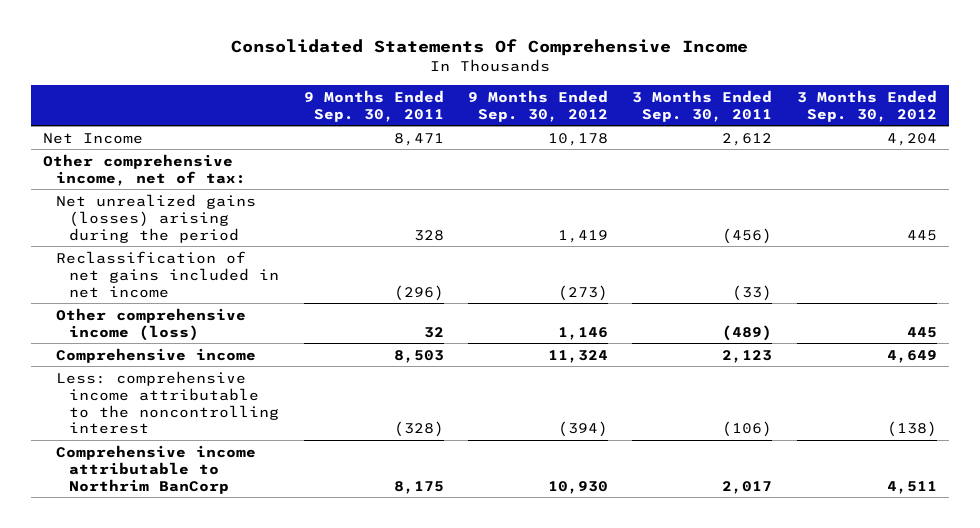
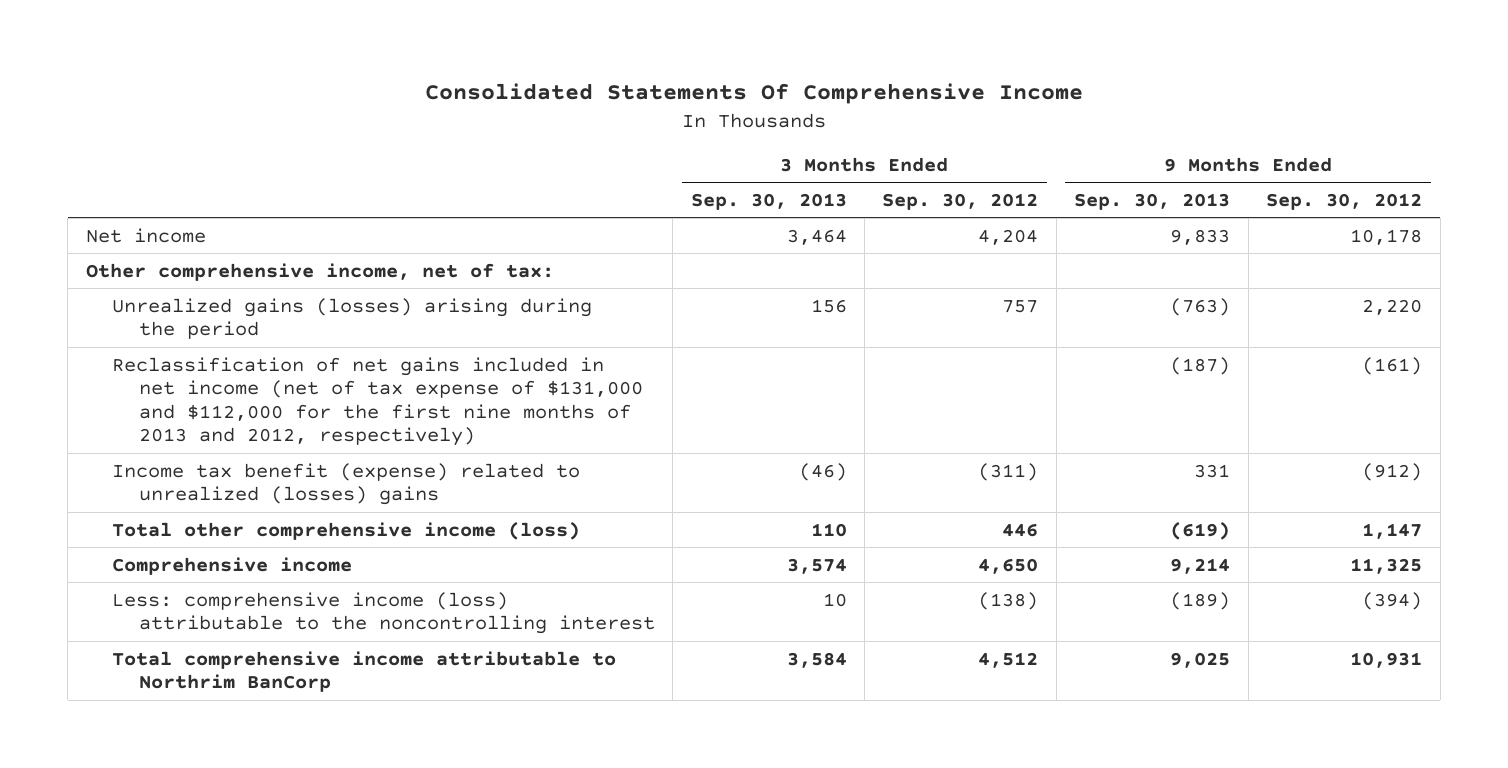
- | 9 Months Ended Sep. 30, 2011 | 9 Months Ended Sep. 30, 2012 | 3 Months Ended Sep. 30, 2011 | 3 Months Ended Sep. 30, 2012
+ | 3 Months Ended Sep. 30, 2013 | 3 Months Ended Sep. 30, 2012 | 9 Months Ended Sep. 30, 2013 | 9 Months Ended Sep. 30, 2012
- Net Income | 8,471 | 10,178 | 2,612 | 4,204
+ Net income | 3,464 | 4,204 | 9,833 | 10,178
- Net unrealized gains (losses) arising during the period | 328 | 1,419 | (456) | 445
- Reclassification of net gains included in net income | (296) | (273) | (33) |
- Other comprehensive income (loss) | 32 | 1,146 | (489) | 445
- Comprehensive income | 8,503 | 11,324 | 2,123 | 4,649
- Less: comprehensive income attributable to the noncontrolling interest | (328) | (394) | (106) | (138)
- Comprehensive income attributable to Northrim BanCorp | 8,175 | 10,930 | 2,017 | 4,511
+ Unrealized gains (losses) arising during the period | 156 | 757 | (763) | 2,220
+ Reclassification of net gains included in net income (net of tax expense of $131,000 and $112,000 for the first nine months of 2013 and 2012, respectively) | | | (187) | (161)
+ Income tax benefit (expense) related to unrealized (losses) gains | (46) | (311) | 331 | (912)
+ Total other comprehensive income (loss) | 110 | 446 | (619) | 1,147
+ Comprehensive income | 3,574 | 4,650 | 9,214 | 11,325
+ Less: comprehensive income (loss) attributable to the noncontrolling interest | 10 | (138) | (189) | (394)
+ Total comprehensive income attributable to Northrim BanCorp | 3,584 | 4,512 | 9,025 | 10,931

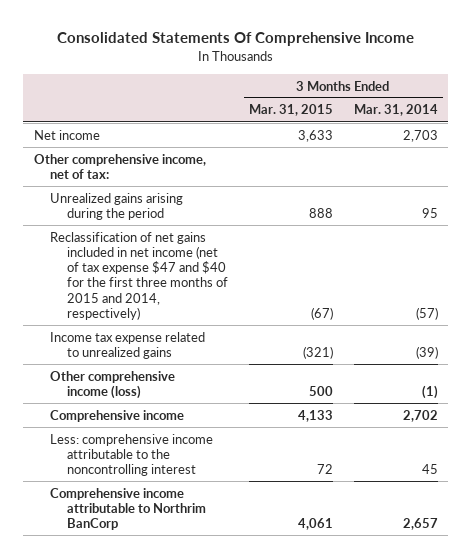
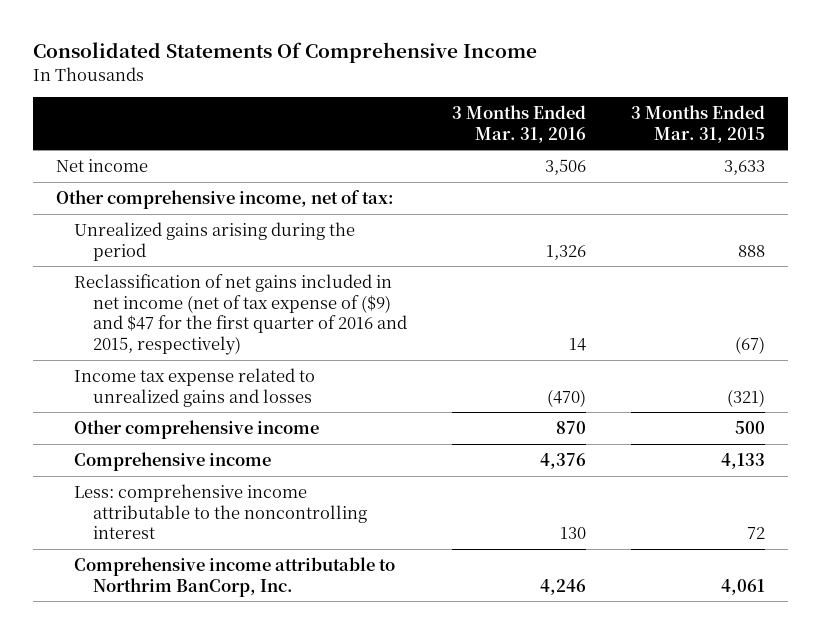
- | 3 Months Ended Mar. 31, 2015 | 3 Months Ended Mar. 31, 2014
+ | 3 Months Ended Mar. 31, 2016 | 3 Months Ended Mar. 31, 2015
- Reclassification of net gains included in net income (net of tax expense $47 and $40 for the first three months of 2015 and 2014, respectively) | (67) | (57)
- Income tax expense related to unrealized gains | (321) | (39)
- Other comprehensive income (loss) | 500 | (1)
+ Reclassification of net gains included in net income (net of tax expense of ($9) and $47 for the first quarter of 2016 and 2015, respectively) | 14 | (67)
+ Income tax expense related to unrealized gains and losses | (470) | (321)
+ Other comprehensive income | 870 | 500
- Comprehensive income attributable to Northrim BanCorp | 4,061 | 2,657
+ Comprehensive income attributable to Northrim BanCorp, Inc. | 4,246 | 4,061

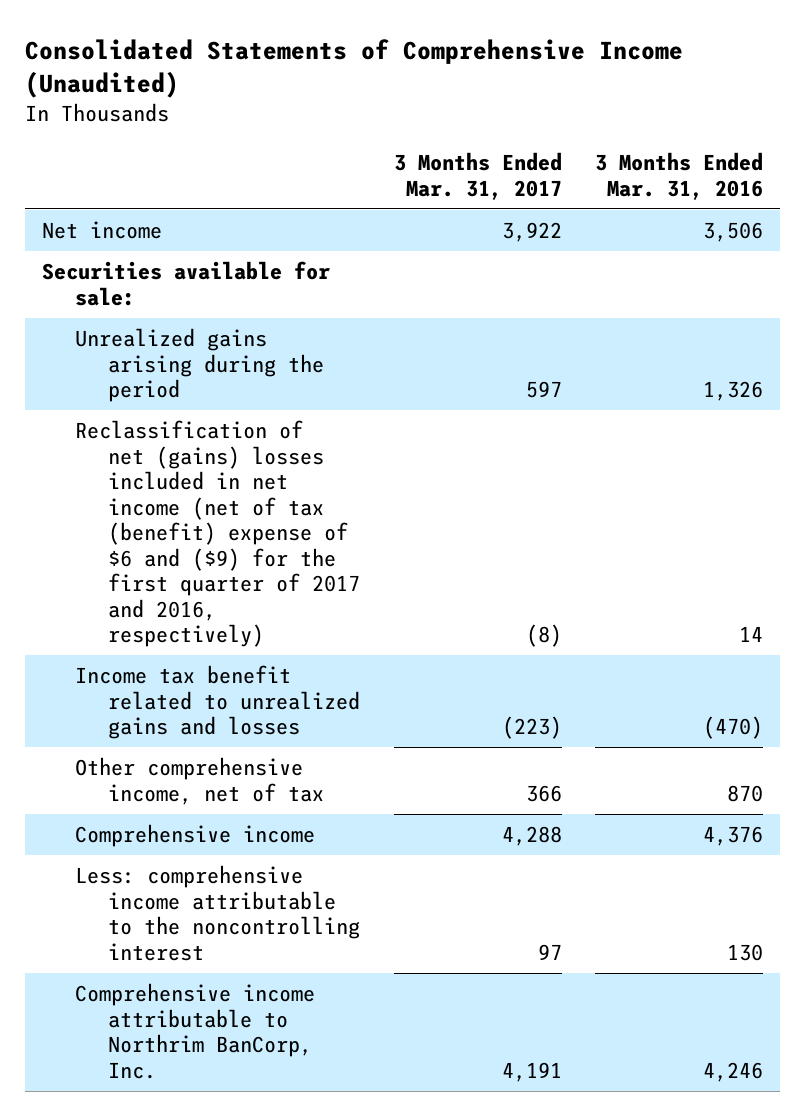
- Consolidated Statements Of Comprehensive Income
+ Consolidated Statements of Comprehensive Income (Unaudited)
- | 3 Months Ended Mar. 31, 2016 | 3 Months Ended Mar. 31, 2015
+ | 3 Months Ended Mar. 31, 2017 | 3 Months Ended Mar. 31, 2016
- Other comprehensive income, net of tax:
+ Securities available for sale:
- Reclassification of net gains included in net income (net of tax expense of ($9) and $47 for the first quarter of 2016 and 2015, respectively) | 14 | (67)
- Income tax expense related to unrealized gains and losses | (470) | (321)
- Other comprehensive income | 870 | 500
+ Reclassification of net (gains) losses included in net income (net of tax (benefit) expense of $6 and ($9) for the first quarter of 2017 and 2016, respectively) | (8) | 14
+ Income tax benefit related to unrealized gains and losses | (223) | (470)
+ Other comprehensive income, net of tax | 366 | 870

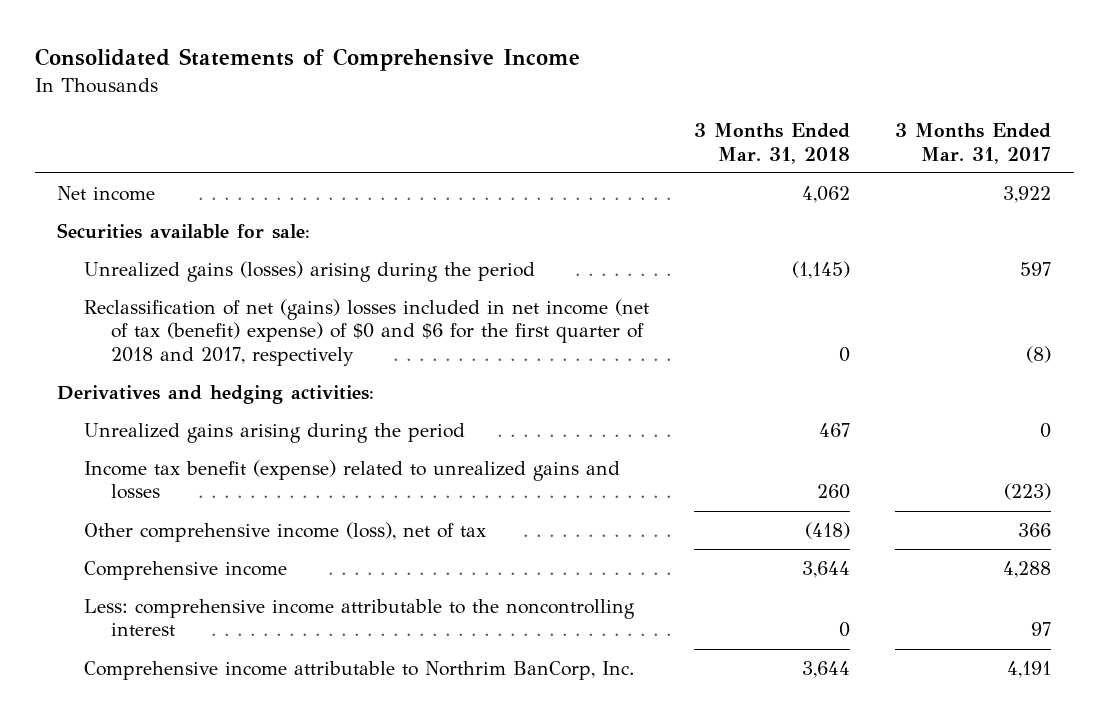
- Consolidated Statements of Comprehensive Income (Unaudited)
+ Consolidated Statements of Comprehensive Income
- | 3 Months Ended Mar. 31, 2017 | 3 Months Ended Mar. 31, 2016
+ | 3 Months Ended Mar. 31, 2018 | 3 Months Ended Mar. 31, 2017
- Unrealized gains arising during the period | 597 | 1,326
- Reclassification of net (gains) losses included in net income (net of tax (benefit) expense of $6 and ($9) for the first quarter of 2017 and 2016, respectively) | (8) | 14
- Income tax benefit related to unrealized gains and losses | (223) | (470)
- Other comprehensive income, net of tax | 366 | 870
+ Unrealized gains (losses) arising during the period | (1,145) | 597
+ Reclassification of net (gains) losses included in net income (net of tax (benefit) expense) of $0 and $6 for the first quarter of 2018 and 2017, respectively | 0 | (8)
+ Derivatives and hedging activities:
+ Unrealized gains arising during the period | 467 | 0
+ Income tax benefit (expense) related to unrealized gains and losses | 260 | (223)
+ Other comprehensive income (loss), net of tax | (418) | 366

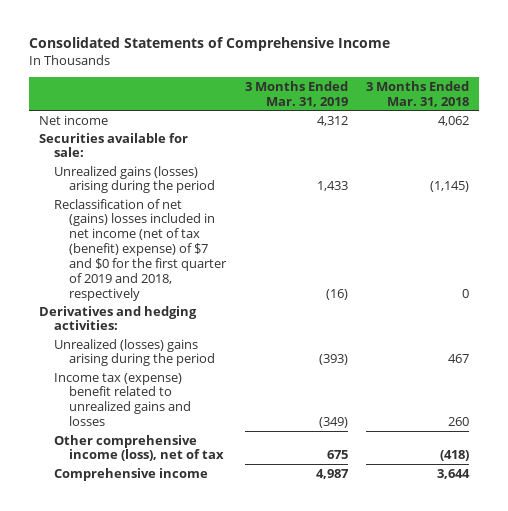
- | 3 Months Ended Mar. 31, 2018 | 3 Months Ended Mar. 31, 2017
+ | 3 Months Ended Mar. 31, 2019 | 3 Months Ended Mar. 31, 2018
- Reclassification of net (gains) losses included in net income (net of tax (benefit) expense) of $0 and $6 for the first quarter of 2018 and 2017, respectively | 0 | (8)
+ Reclassification of net (gains) losses included in net income (net of tax (benefit) expense) of $7 and $0 for the first quarter of 2019 and 2018, respectively | (16) | 0
- Unrealized gains arising during the period | 467 | 0
- Income tax benefit (expense) related to unrealized gains and losses | 260 | (223)
+ Unrealized (losses) gains arising during the period | (393) | 467
+ Income tax (expense) benefit related to unrealized gains and losses | (349) | 260
- Less: comprehensive income attributable to the noncontrolling interest | 0 | 97
- Comprehensive income attributable to Northrim BanCorp, Inc. | 3,644 | 4,191

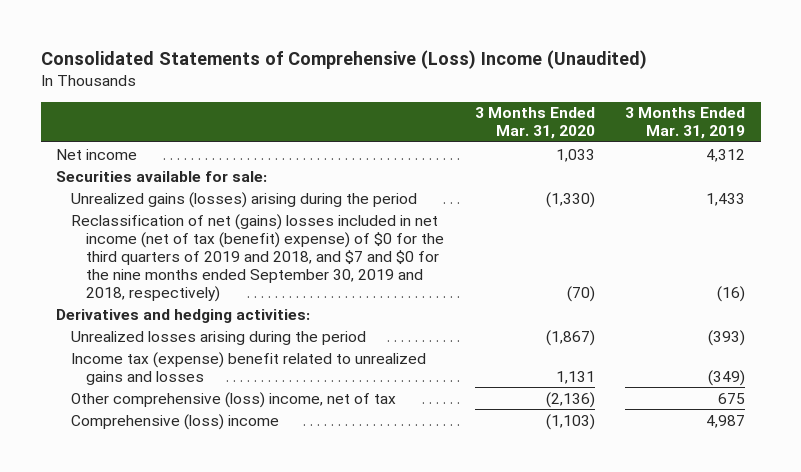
- Consolidated Statements of Comprehensive Income
+ Consolidated Statements of Comprehensive (Loss) Income (Unaudited)
- | 3 Months Ended Mar. 31, 2019 | 3 Months Ended Mar. 31, 2018
+ | 3 Months Ended Mar. 31, 2020 | 3 Months Ended Mar. 31, 2019
- Reclassification of net (gains) losses included in net income (net of tax (benefit) expense) of $7 and $0 for the first quarter of 2019 and 2018, respectively | (16) | 0
+ Reclassification of net (gains) losses included in net income (net of tax (benefit) expense) of $0 for the third quarters of 2019 and 2018, and $7 and $0 for the nine months ended September 30, 2019 and 2018, respectively) | (70) | (16)
- Unrealized (losses) gains arising during the period | (393) | 467
+ Unrealized losses arising during the period | (1,867) | (393)
- Other comprehensive income (loss), net of tax | 675 | (418)
- Comprehensive income | 4,987 | 3,644
+ Other comprehensive (loss) income, net of tax | (2,136) | 675
+ Comprehensive (loss) income | (1,103) | 4,987

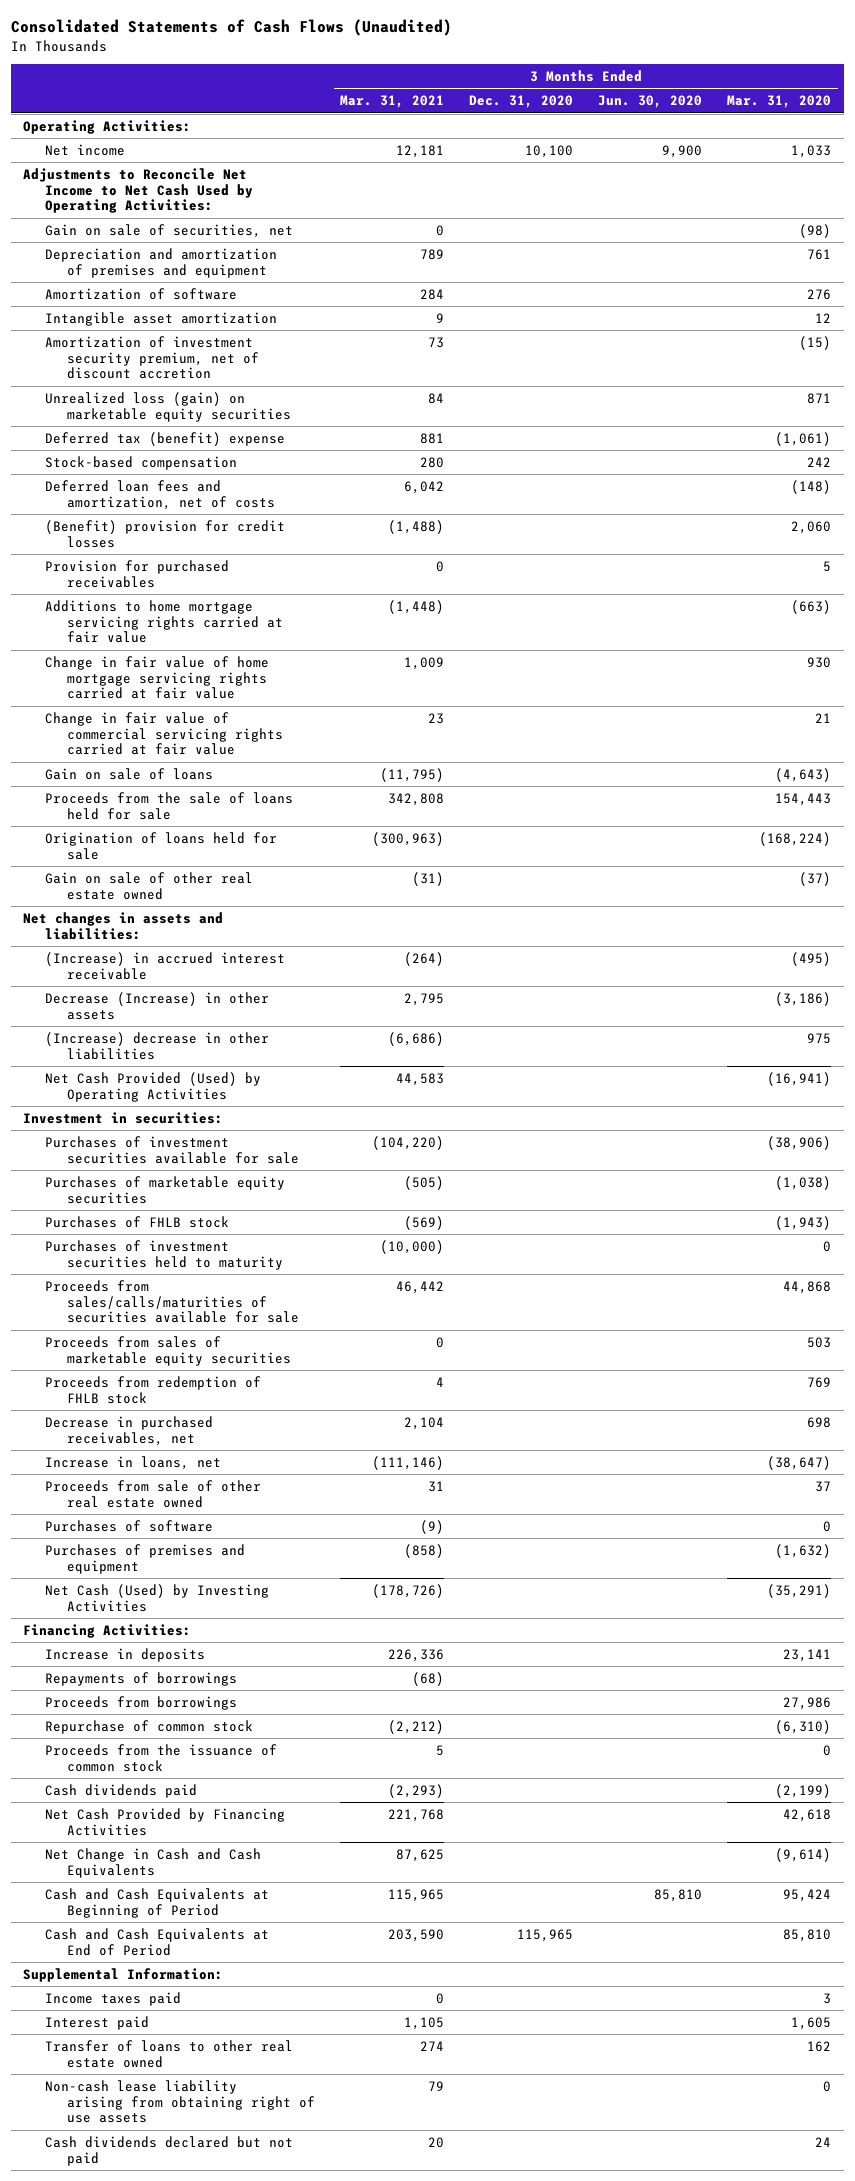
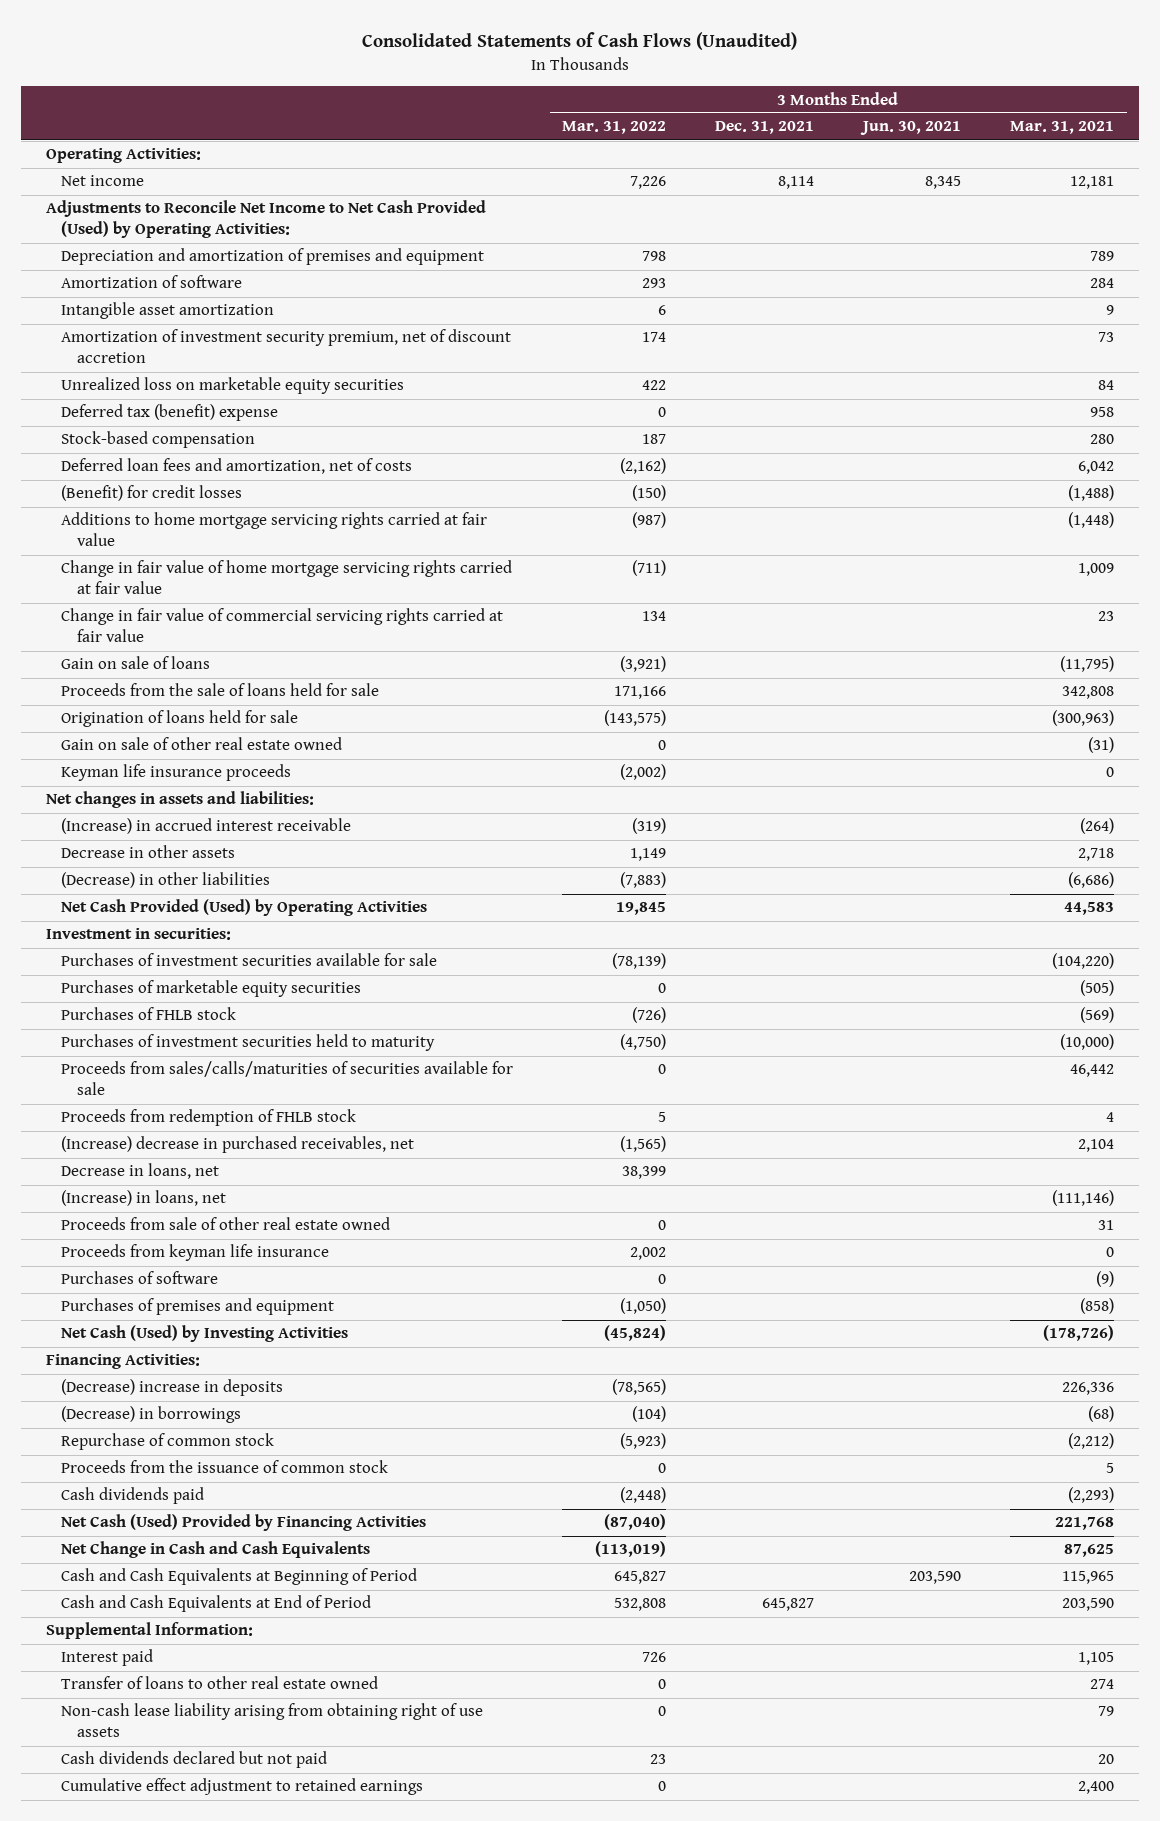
- | 3 Months Ended Mar. 31, 2021 | 3 Months Ended Dec. 31, 2020 | 3 Months Ended Jun. 30, 2020 | 3 Months Ended Mar. 31, 2020
+ | 3 Months Ended Mar. 31, 2022 | 3 Months Ended Dec. 31, 2021 | 3 Months Ended Jun. 30, 2021 | 3 Months Ended Mar. 31, 2021
- Adjustments to Reconcile Net Income to Net Cash Used by Operating Activities:
- Gain on sale of securities, net | 0 | | | (98)
+ Adjustments to Reconcile Net Income to Net Cash Provided (Used) by Operating Activities:
- Unrealized loss (gain) on marketable equity securities | 84 | | | 871
- Deferred tax (benefit) expense | 881 | | | (1,061)
+ Unrealized loss on marketable equity securities | 422 | | | 84
+ Deferred tax (benefit) expense | 0 | | | 958
- (Benefit) provision for credit losses | (1,488) | | | 2,060
- Provision for purchased receivables | 0 | | | 5
+ (Benefit) for credit losses | (150) | | | (1,488)
+ Keyman life insurance proceeds | (2,002) | | | 0
- Decrease (Increase) in other assets | 2,795 | | | (3,186)
- (Increase) decrease in other liabilities | (6,686) | | | 975
+ Decrease in other assets | 1,149 | | | 2,718
+ (Decrease) in other liabilities | (7,883) | | | (6,686)
- Proceeds from sales of marketable equity securities | 0 | | | 503
- Decrease in purchased receivables, net | 2,104 | | | 698
- Increase in loans, net | (111,146) | | | (38,647)
+ (Increase) decrease in purchased receivables, net | (1,565) | | | 2,104
+ Decrease in loans, net | 38,399 | | |
+ (Increase) in loans, net | | | | (111,146)
+ Proceeds from keyman life insurance | 2,002 | | | 0
- Increase in deposits | 226,336 | | | 23,141
- Repayments of borrowings | (68) | | |
- Proceeds from borrowings | | | | 27,986
+ (Decrease) increase in deposits | (78,565) | | | 226,336
+ (Decrease) in borrowings | (104) | | | (68)
- Net Cash Provided by Financing Activities | 221,768 | | | 42,618
+ Net Cash (Used) Provided by Financing Activities | (87,040) | | | 221,768
- Income taxes paid | 0 | | | 3
+ Cumulative effect adjustment to retained earnings | 0 | | | 2,400

